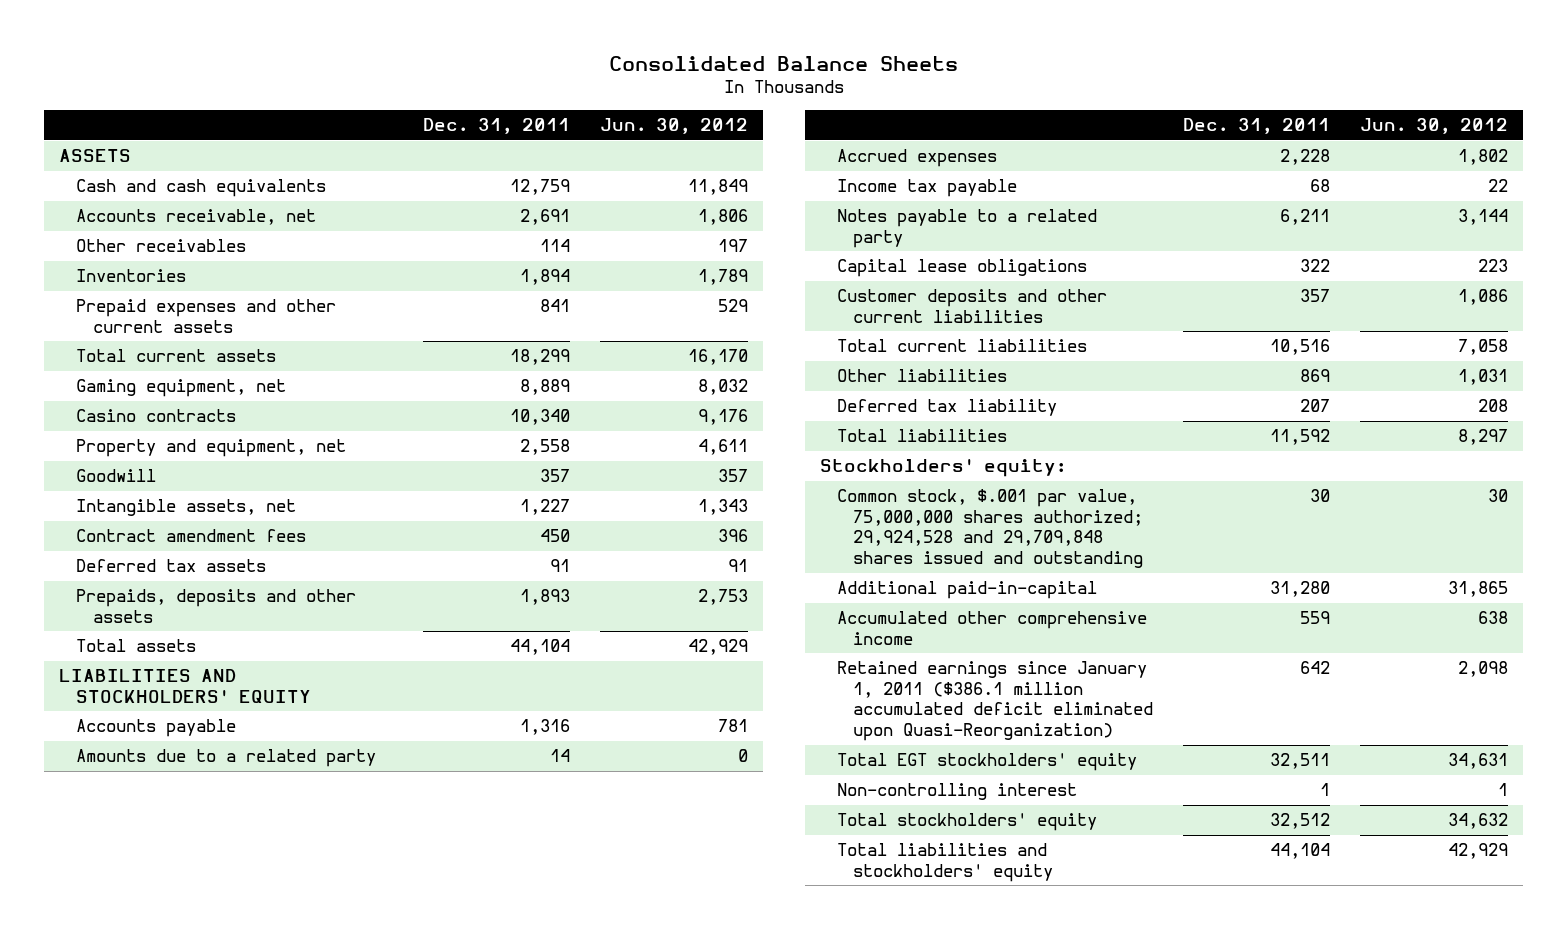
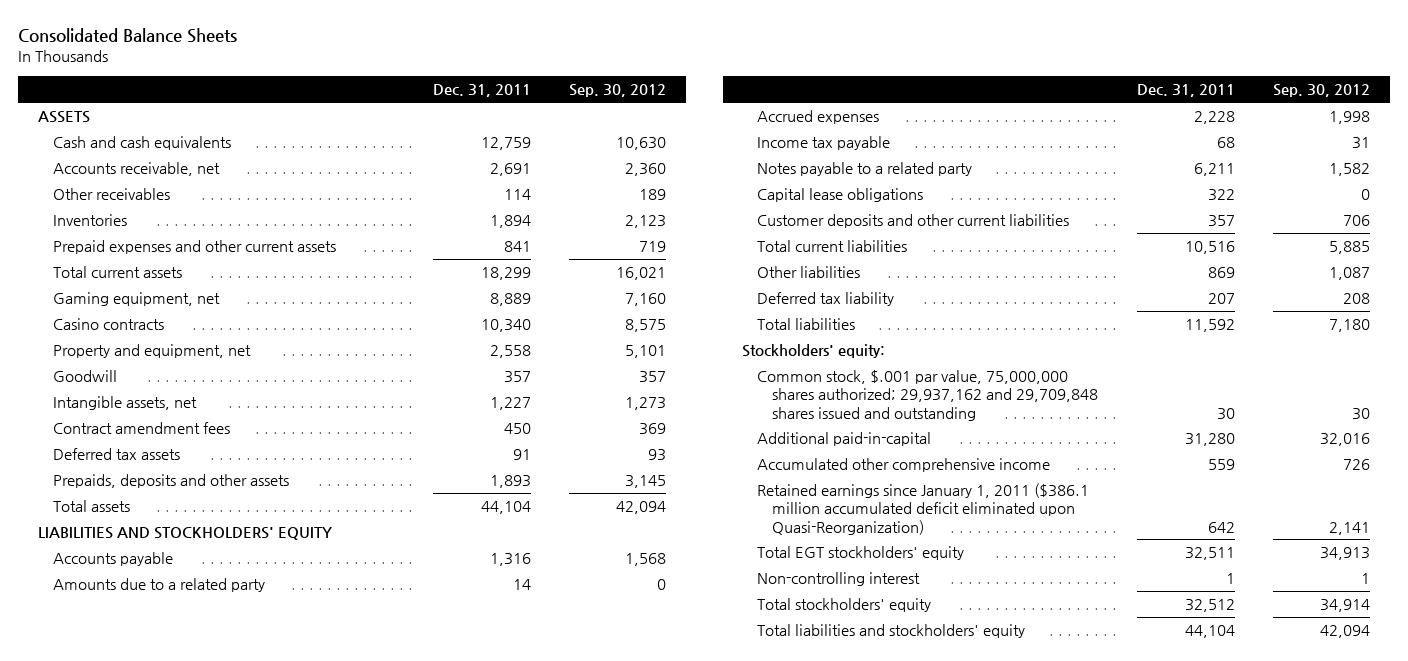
- | Dec. 31, 2011 | Jun. 30, 2012
+ | Dec. 31, 2011 | Sep. 30, 2012
- Common stock, $.001 par value, 75,000,000 shares authorized; 29,924,528 and 29,709,848 shares issued and outstanding | 30 | 30
+ Common stock, $.001 par value, 75,000,000 shares authorized; 29,937,162 and 29,709,848 shares issued and outstanding | 30 | 30

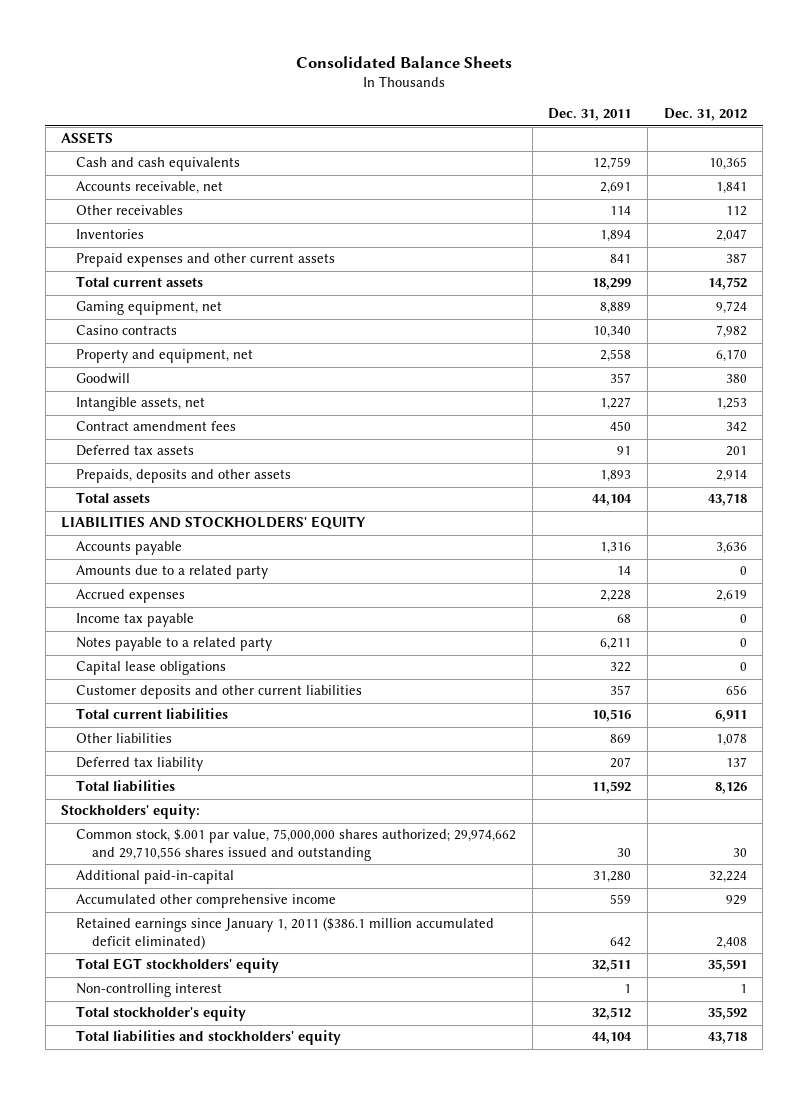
- | Dec. 31, 2011 | Sep. 30, 2012
+ | Dec. 31, 2011 | Dec. 31, 2012
- Common stock, $.001 par value, 75,000,000 shares authorized; 29,937,162 and 29,709,848 shares issued and outstanding | 30 | 30
+ Common stock, $.001 par value, 75,000,000 shares authorized; 29,974,662 and 29,710,556 shares issued and outstanding | 30 | 30
- Retained earnings since January 1, 2011 ($386.1 million accumulated deficit eliminated upon Quasi-Reorganization) | 642 | 2,141
+ Retained earnings since January 1, 2011 ($386.1 million accumulated deficit eliminated) | 642 | 2,408
- Total stockholders' equity | 32,512 | 34,914
+ Total stockholder's equity | 32,512 | 35,592

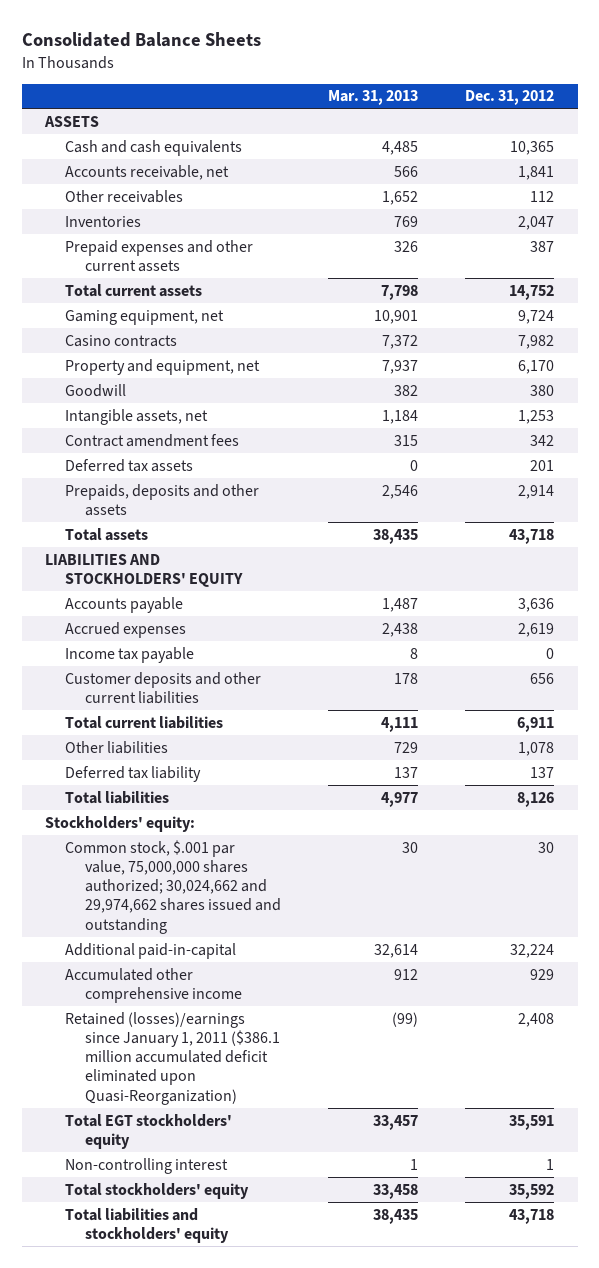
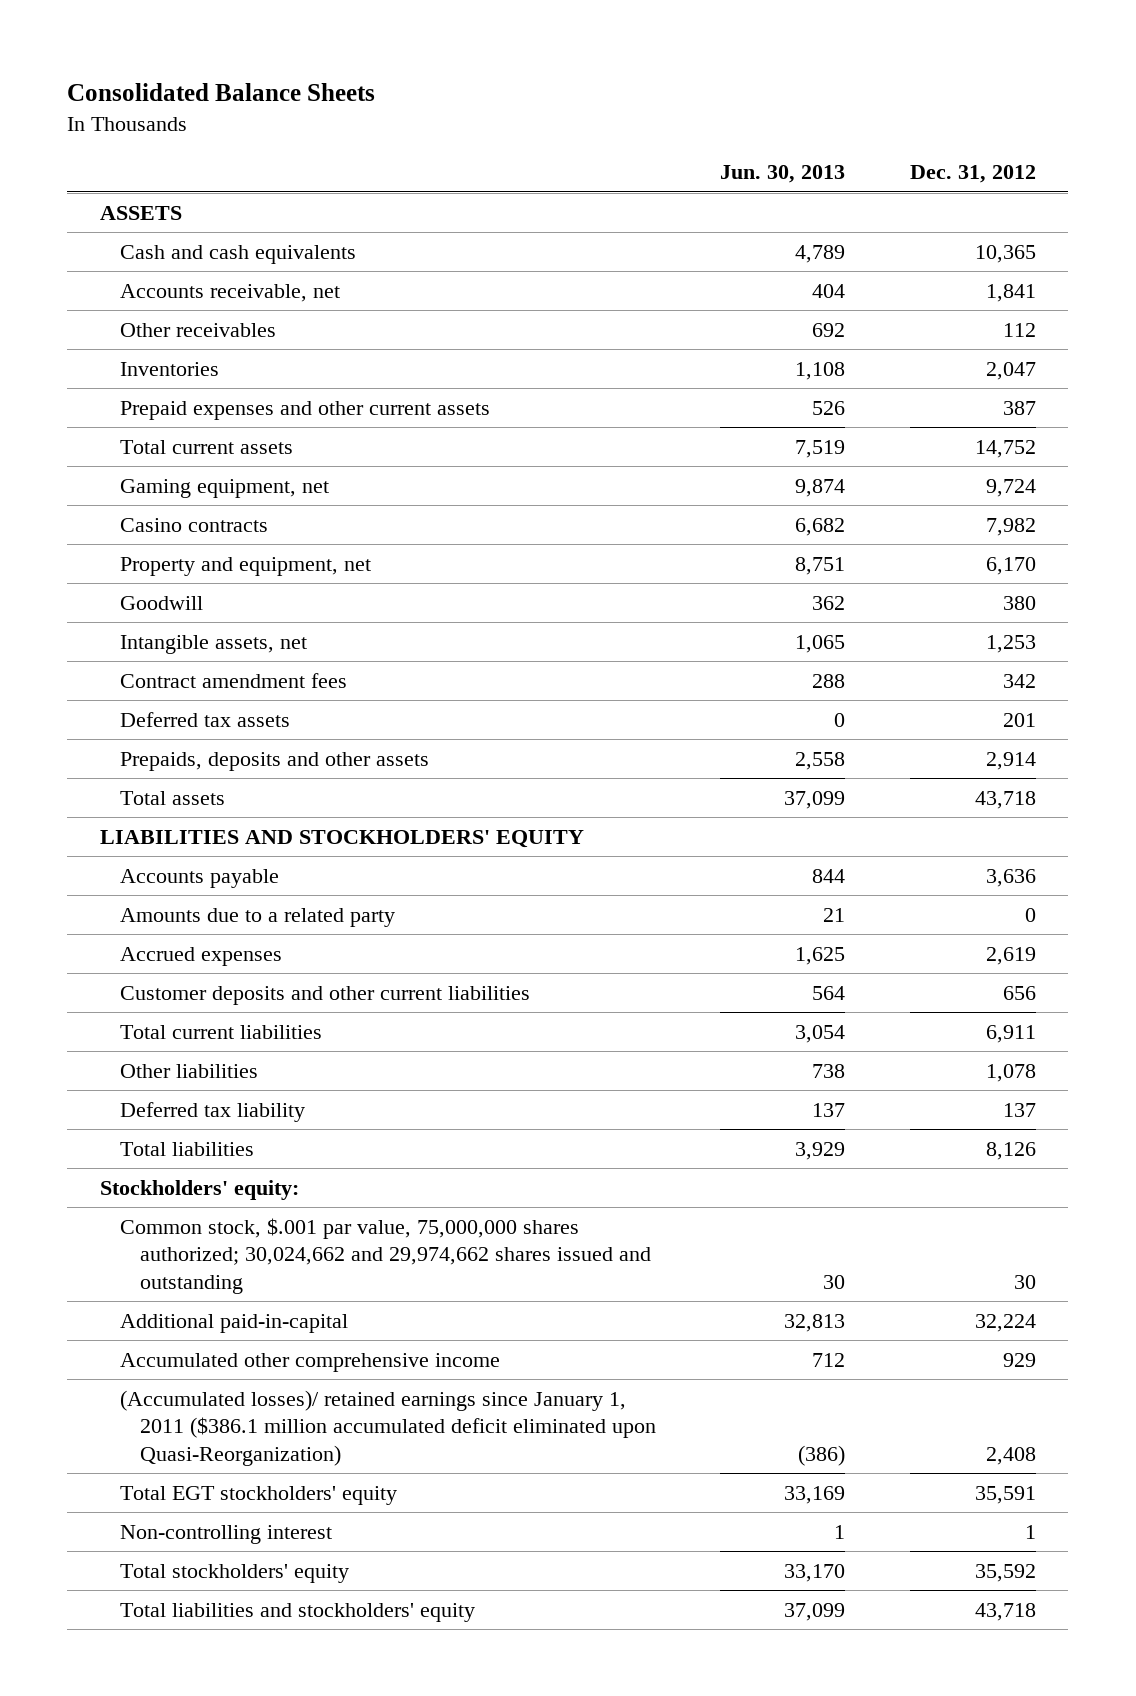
- | Mar. 31, 2013 | Dec. 31, 2012
+ | Jun. 30, 2013 | Dec. 31, 2012
+ Amounts due to a related party | 21 | 0
- Income tax payable | 8 | 0
- Retained (losses)/earnings since January 1, 2011 ($386.1 million accumulated deficit eliminated upon Quasi-Reorganization) | (99) | 2,408
+ (Accumulated losses)/ retained earnings since January 1, 2011 ($386.1 million accumulated deficit eliminated upon Quasi-Reorganization) | (386) | 2,408

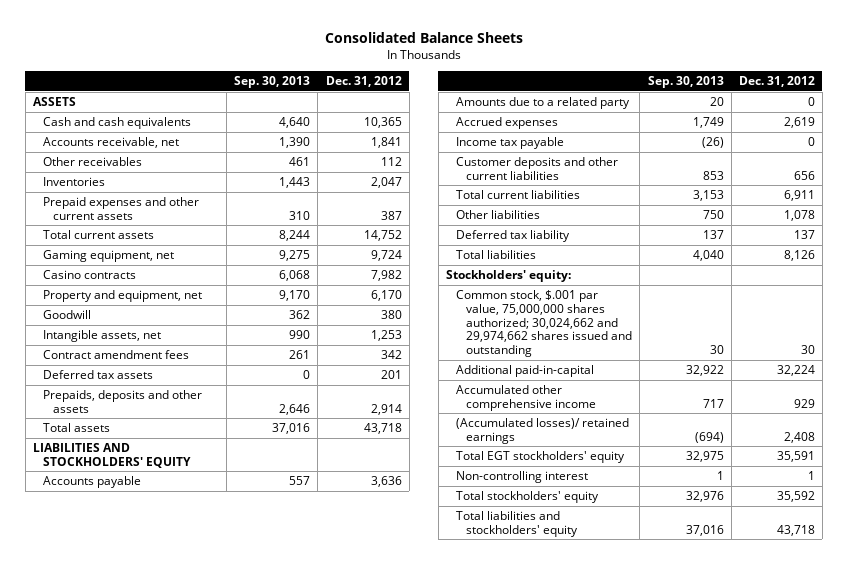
- | Jun. 30, 2013 | Dec. 31, 2012
+ | Sep. 30, 2013 | Dec. 31, 2012
+ Income tax payable | (26) | 0
- (Accumulated losses)/ retained earnings since January 1, 2011 ($386.1 million accumulated deficit eliminated upon Quasi-Reorganization) | (386) | 2,408
+ (Accumulated losses)/ retained earnings | (694) | 2,408

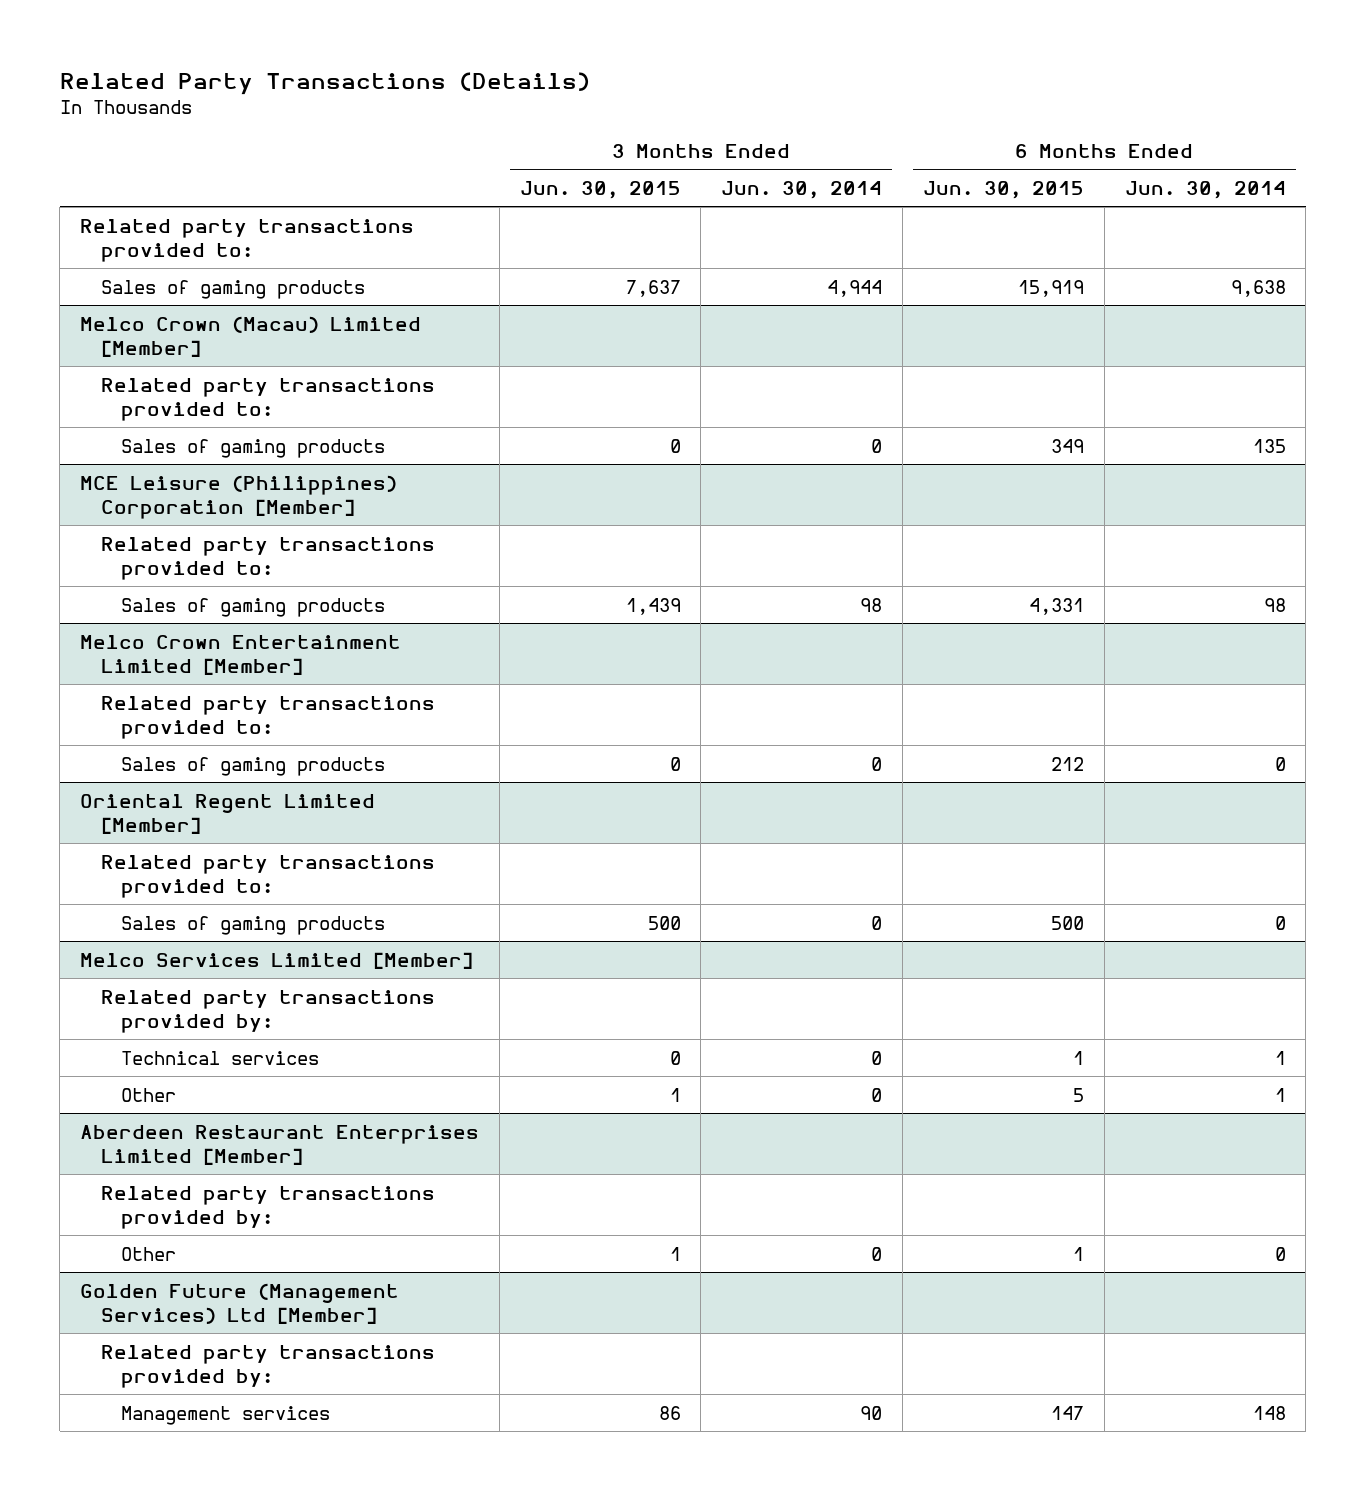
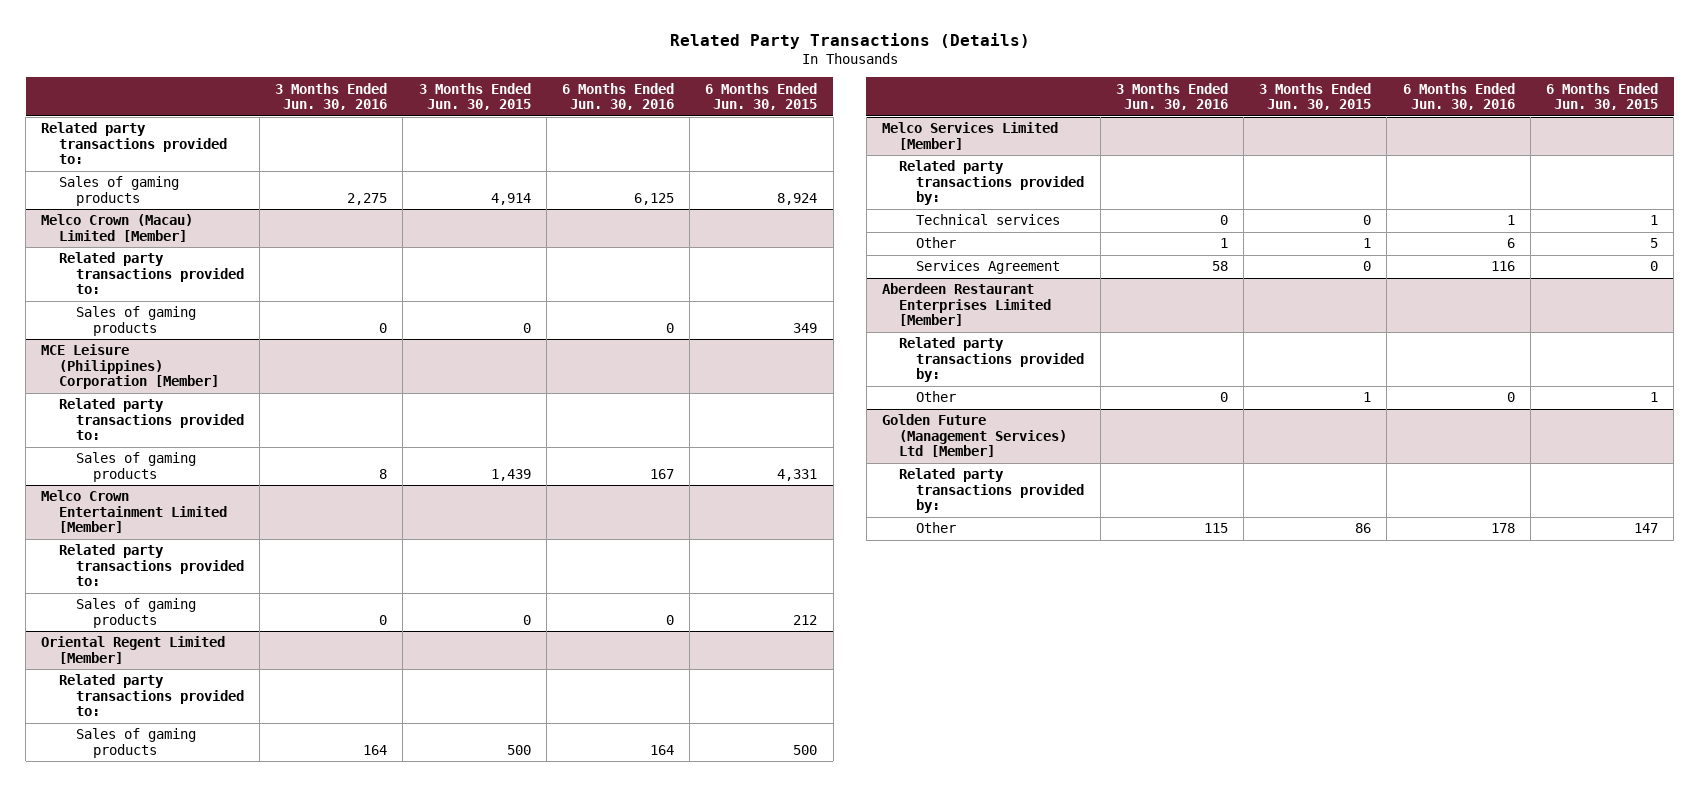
- | 3 Months Ended Jun. 30, 2015 | 3 Months Ended Jun. 30, 2014 | 6 Months Ended Jun. 30, 2015 | 6 Months Ended Jun. 30, 2014
+ | 3 Months Ended Jun. 30, 2016 | 3 Months Ended Jun. 30, 2015 | 6 Months Ended Jun. 30, 2016 | 6 Months Ended Jun. 30, 2015
- Sales of gaming products | 7,637 | 4,944 | 15,919 | 9,638
+ Sales of gaming products | 2,275 | 4,914 | 6,125 | 8,924
@ Melco Services Limited [Member]
+ Services Agreement | 58 | 0 | 116 | 0
@ Golden Future (Management Services) Ltd [Member]
- Management services | 86 | 90 | 147 | 148
+ Other | 115 | 86 | 178 | 147

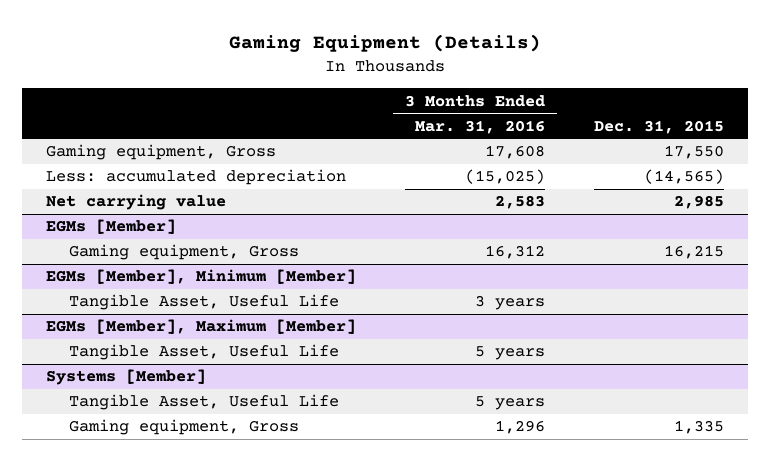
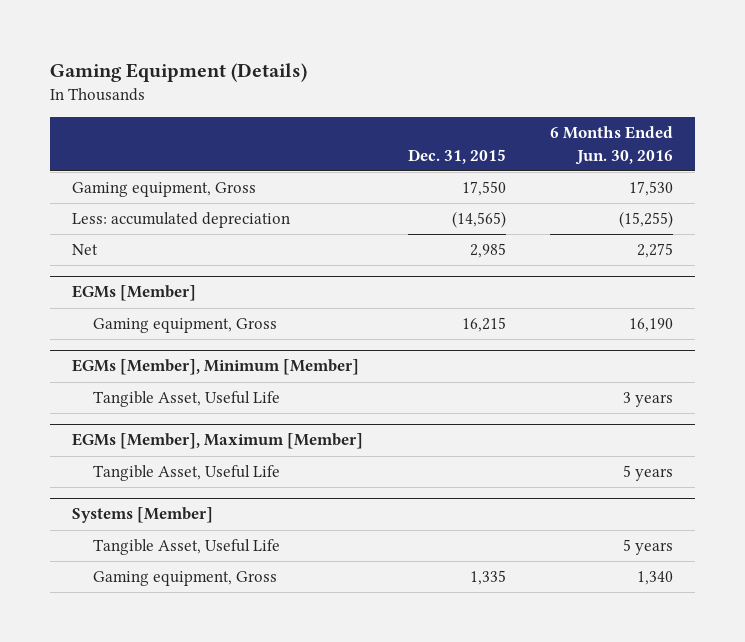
- | 3 Months Ended Mar. 31, 2016 | Dec. 31, 2015
+ | Dec. 31, 2015 | 6 Months Ended Jun. 30, 2016
- Net carrying value | 2,583 | 2,985
+ Net | 2,985 | 2,275

